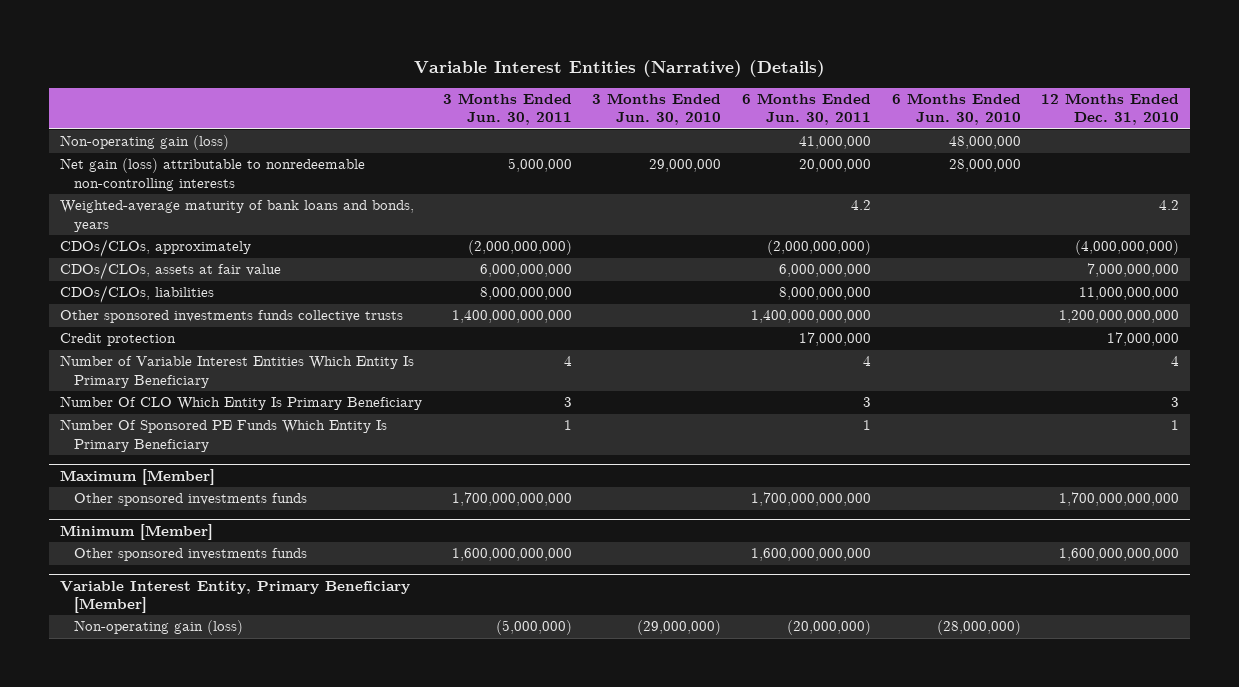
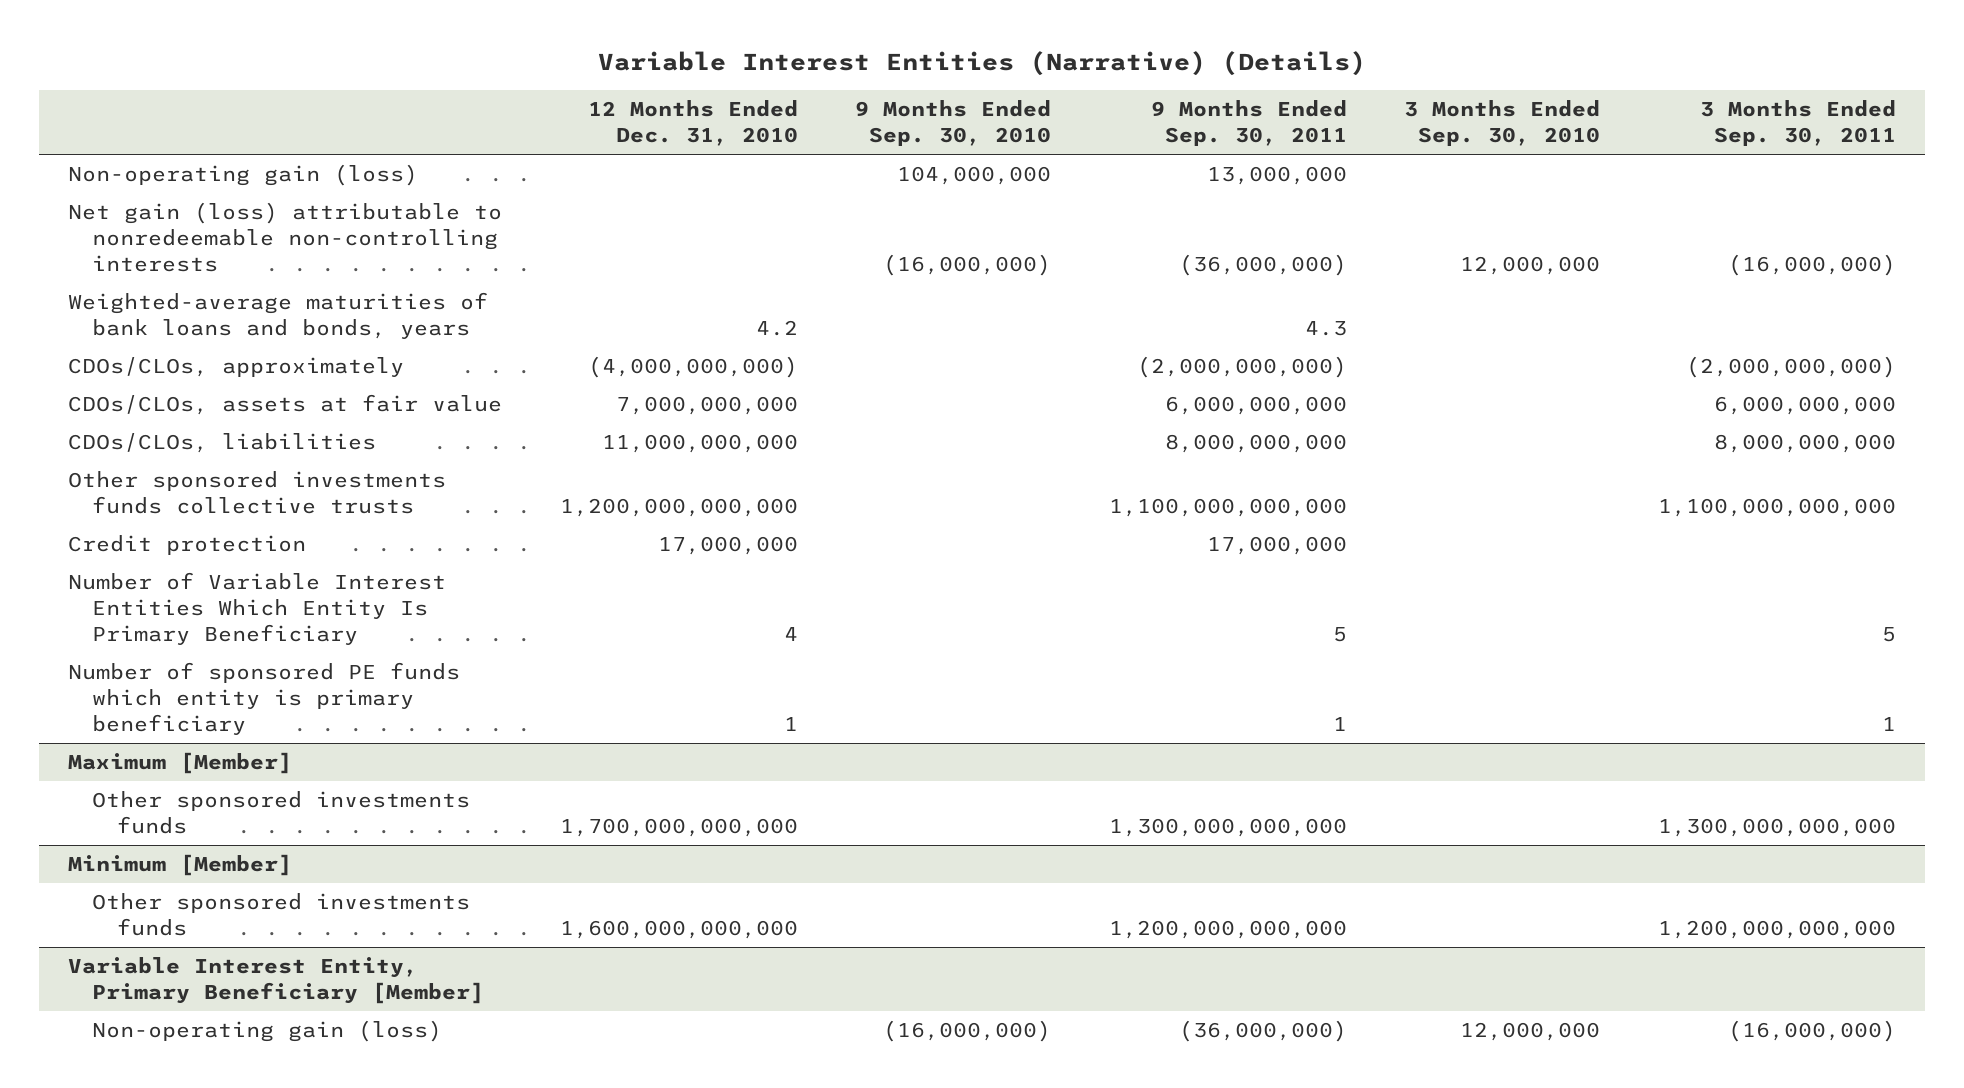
- | 3 Months Ended Jun. 30, 2011 | 3 Months Ended Jun. 30, 2010 | 6 Months Ended Jun. 30, 2011 | 6 Months Ended Jun. 30, 2010 | 12 Months Ended Dec. 31, 2010
+ | 12 Months Ended Dec. 31, 2010 | 9 Months Ended Sep. 30, 2010 | 9 Months Ended Sep. 30, 2011 | 3 Months Ended Sep. 30, 2010 | 3 Months Ended Sep. 30, 2011
- Weighted-average maturity of bank loans and bonds, years | | | 4.2 | | 4.2
+ Weighted-average maturities of bank loans and bonds, years | 4.2 | | 4.3 | |
- Number Of CLO Which Entity Is Primary Beneficiary | 3 | | 3 | | 3
- Number Of Sponsored PE Funds Which Entity Is Primary Beneficiary | 1 | | 1 | | 1
+ Number of sponsored PE funds which entity is primary beneficiary | 1 | | 1 | | 1

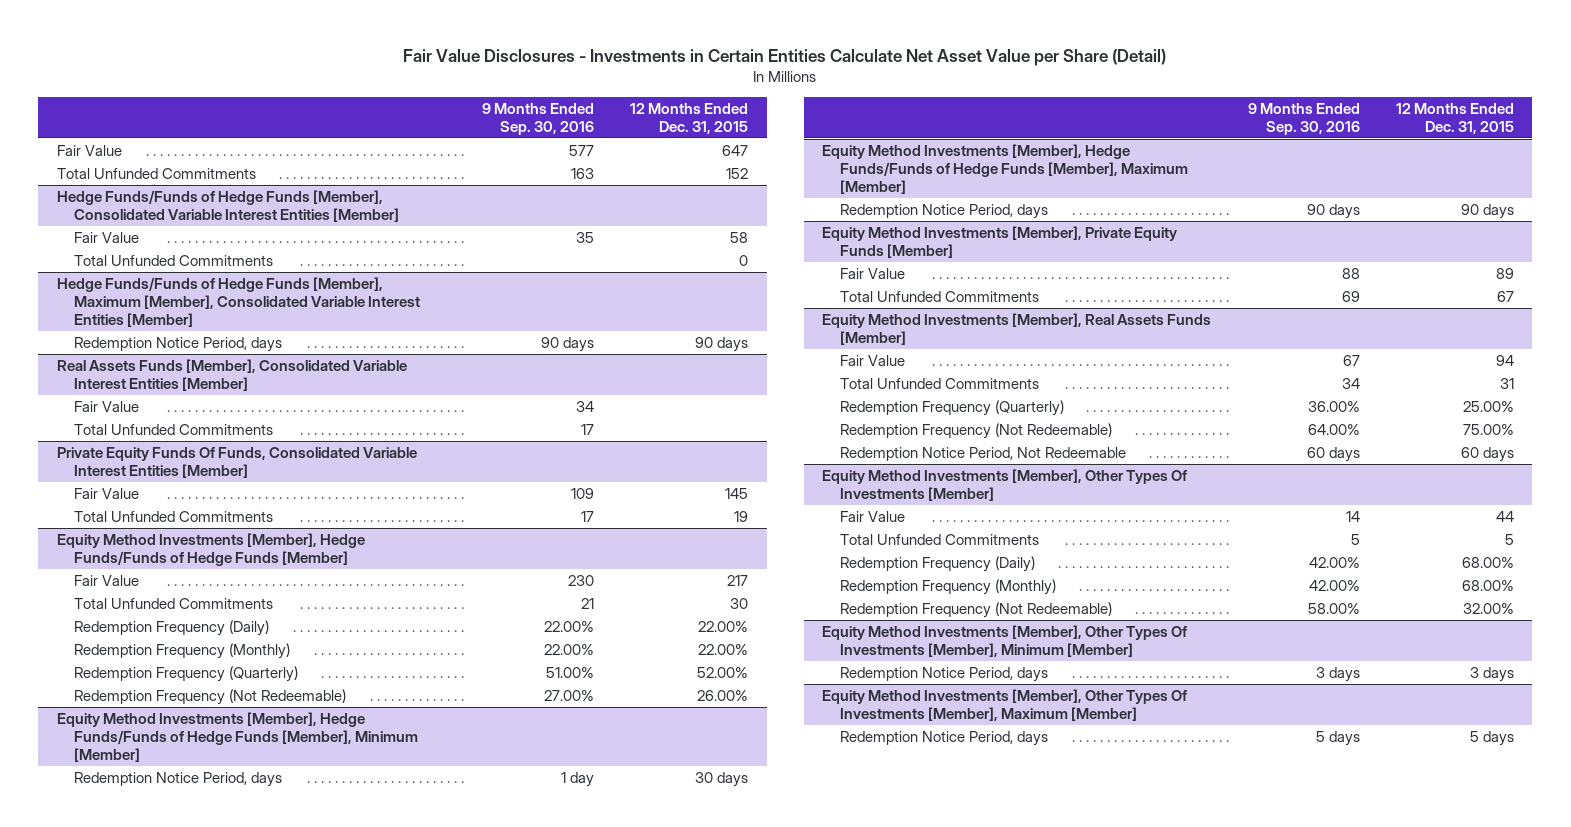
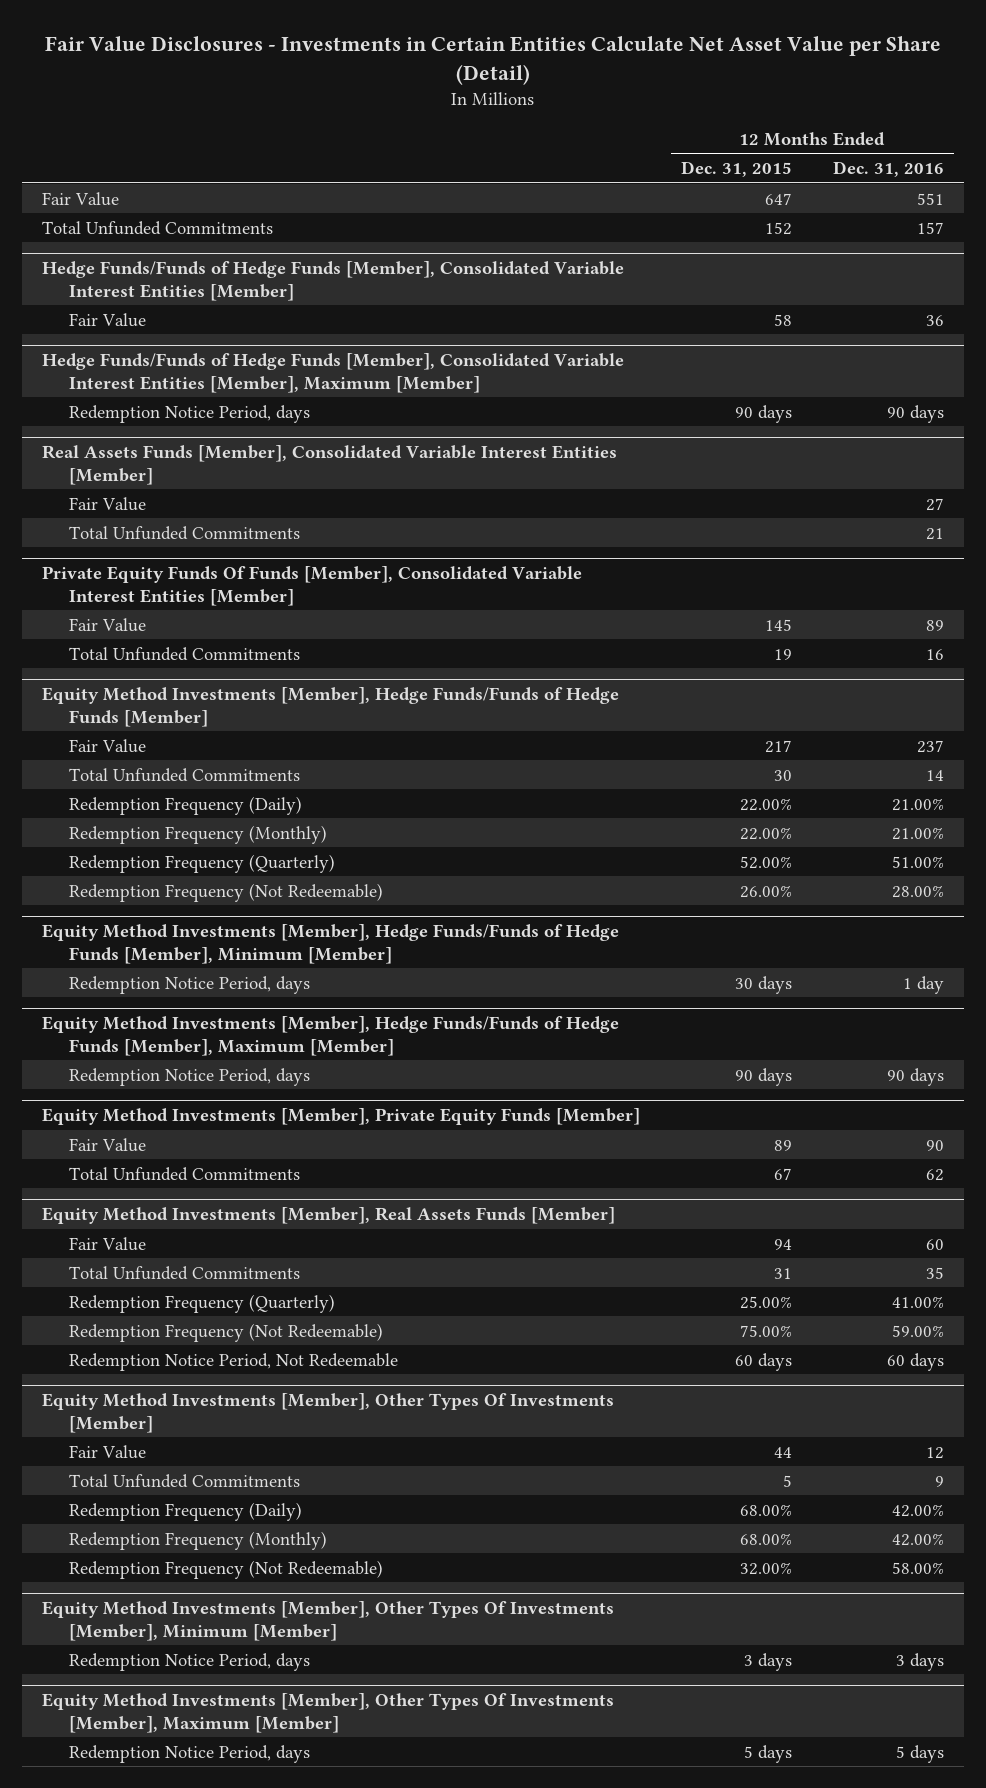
- | 9 Months Ended Sep. 30, 2016 | 12 Months Ended Dec. 31, 2015
+ | 12 Months Ended Dec. 31, 2015 | 12 Months Ended Dec. 31, 2016
@ Hedge Funds/Funds of Hedge Funds [Member], Consolidated Variable Interest Entities [Member]
- Total Unfunded Commitments | | 0
- Hedge Funds/Funds of Hedge Funds [Member], Maximum [Member], Consolidated Variable Interest Entities [Member]
+ Hedge Funds/Funds of Hedge Funds [Member], Consolidated Variable Interest Entities [Member], Maximum [Member]
- Private Equity Funds Of Funds, Consolidated Variable Interest Entities [Member]
+ Private Equity Funds Of Funds [Member], Consolidated Variable Interest Entities [Member]

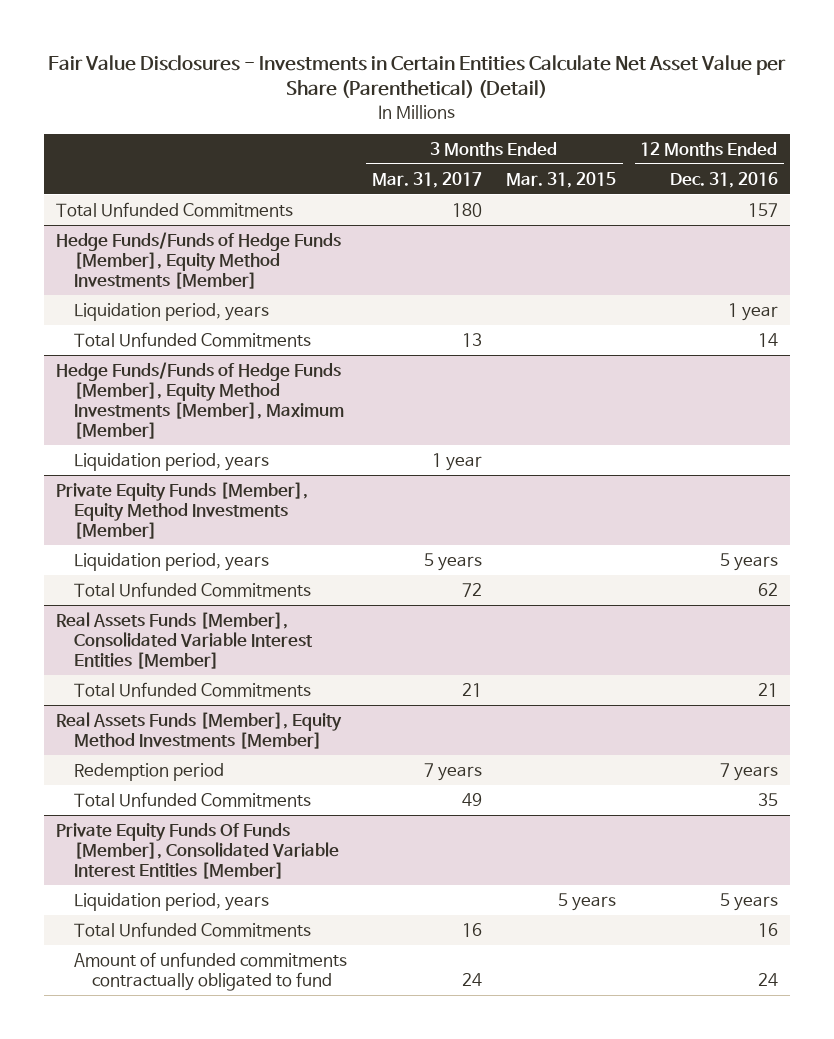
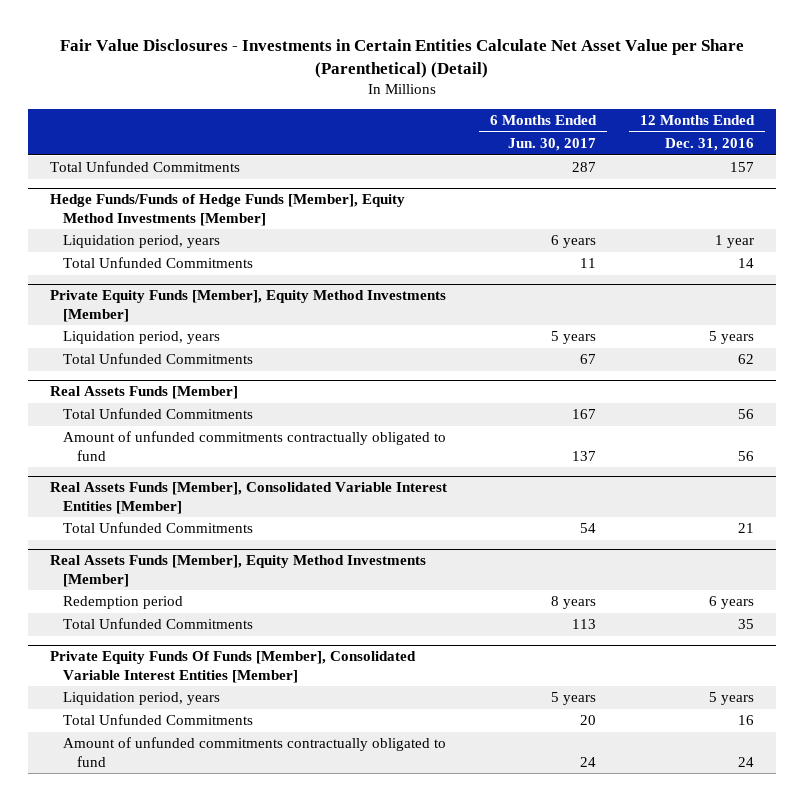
- | 3 Months Ended Mar. 31, 2017 | 3 Months Ended Mar. 31, 2015 | 12 Months Ended Dec. 31, 2016
+ | 6 Months Ended Jun. 30, 2017 | 12 Months Ended Dec. 31, 2016
- Hedge Funds/Funds of Hedge Funds [Member], Equity Method Investments [Member], Maximum [Member]
- Liquidation period, years | 1 year | |
+ Real Assets Funds [Member]
+ Total Unfunded Commitments | 167 | 56
+ Amount of unfunded commitments contractually obligated to fund | 137 | 56
@ Real Assets Funds [Member], Equity Method Investments [Member]
- Redemption period | 7 years | | 7 years
+ Redemption period | 8 years | 6 years

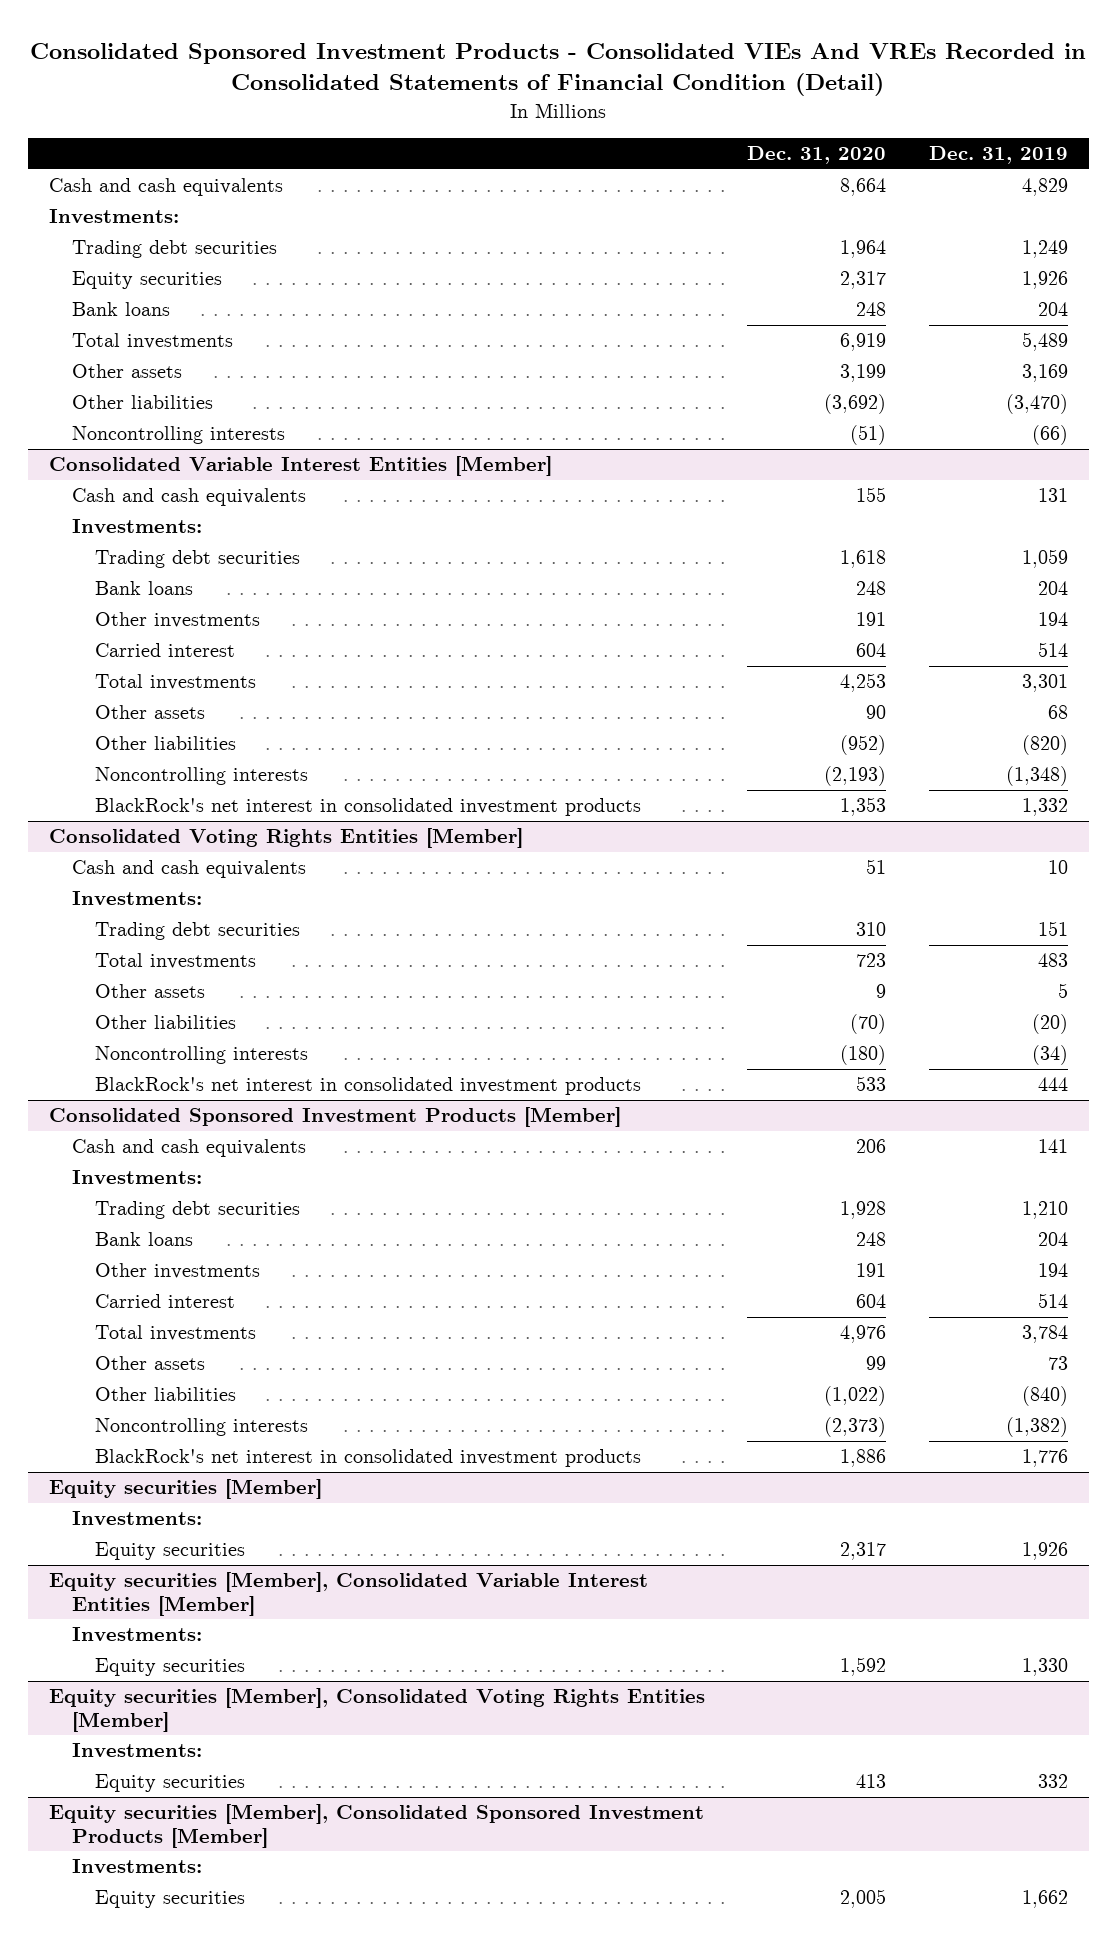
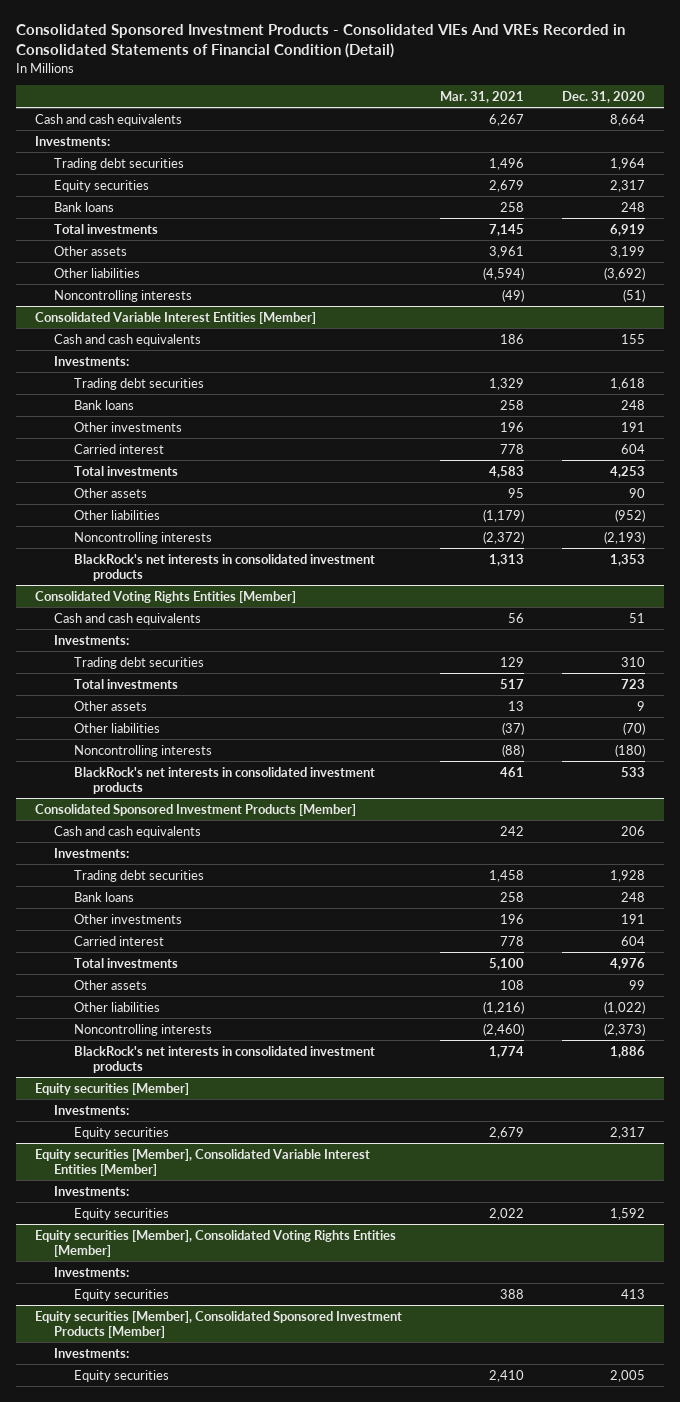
- | Dec. 31, 2020 | Dec. 31, 2019
+ | Mar. 31, 2021 | Dec. 31, 2020
@ Consolidated Variable Interest Entities [Member]
- BlackRock's net interest in consolidated investment products | 1,353 | 1,332
+ BlackRock's net interests in consolidated investment products | 1,313 | 1,353
@ Consolidated Voting Rights Entities [Member]
- BlackRock's net interest in consolidated investment products | 533 | 444
+ BlackRock's net interests in consolidated investment products | 461 | 533
@ Consolidated Sponsored Investment Products [Member]
- BlackRock's net interest in consolidated investment products | 1,886 | 1,776
+ BlackRock's net interests in consolidated investment products | 1,774 | 1,886

